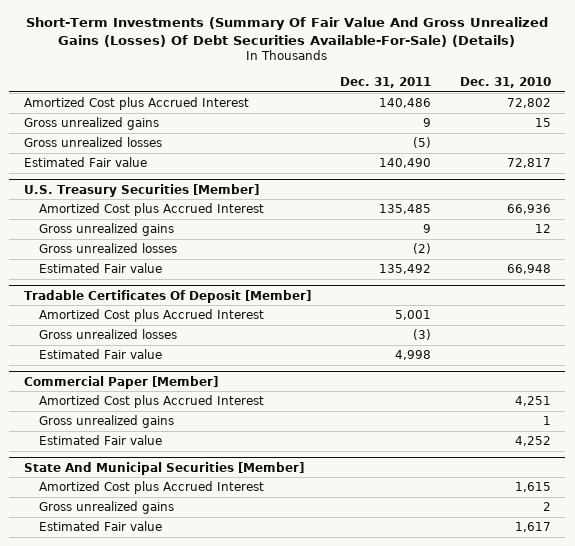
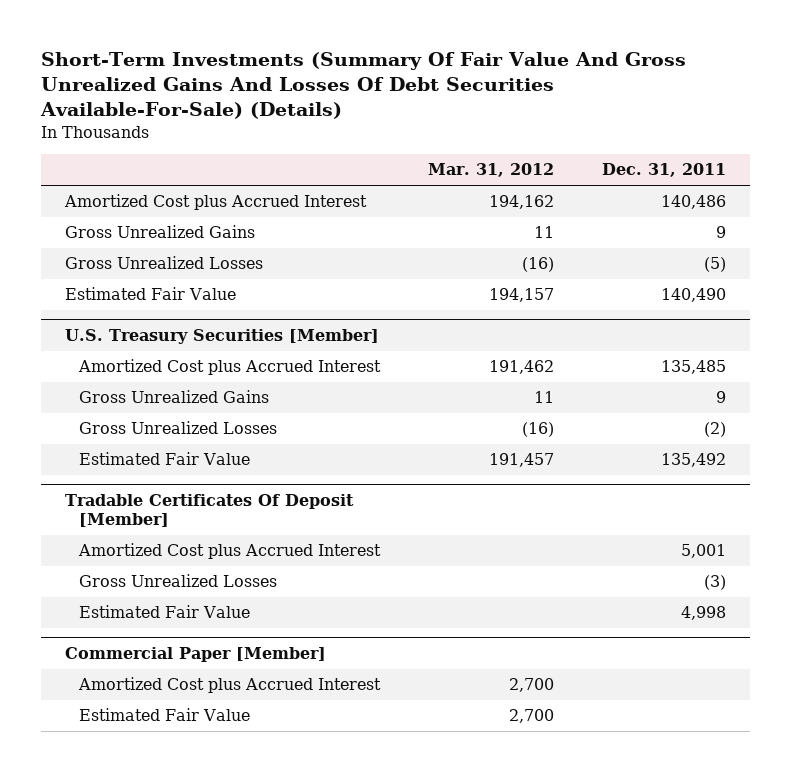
- Short-Term Investments (Summary Of Fair Value And Gross Unrealized Gains (Losses) Of Debt Securities Available-For-Sale) (Details)
+ Short-Term Investments (Summary Of Fair Value And Gross Unrealized Gains And Losses Of Debt Securities Available-For-Sale) (Details)
- | Dec. 31, 2011 | Dec. 31, 2010
+ | Mar. 31, 2012 | Dec. 31, 2011
- Gross unrealized gains | 9 | 15
- Gross unrealized losses | (5) |
- Estimated Fair value | 140,490 | 72,817
+ Gross Unrealized Gains | 11 | 9
+ Gross Unrealized Losses | (16) | (5)
+ Estimated Fair Value | 194,157 | 140,490
@ U.S. Treasury Securities [Member]
- Gross unrealized gains | 9 | 12
- Gross unrealized losses | (2) |
- Estimated Fair value | 135,492 | 66,948
+ Gross Unrealized Gains | 11 | 9
+ Gross Unrealized Losses | (16) | (2)
+ Estimated Fair Value | 191,457 | 135,492
@ Tradable Certificates Of Deposit [Member]
- Gross unrealized losses | (3) |
- Estimated Fair value | 4,998 |
+ Gross Unrealized Losses | | (3)
+ Estimated Fair Value | | 4,998
@ Commercial Paper [Member]
- Gross unrealized gains | | 1
- Estimated Fair value | | 4,252
- State And Municipal Securities [Member]
- Amortized Cost plus Accrued Interest | | 1,615
- Gross unrealized gains | | 2
- Estimated Fair value | | 1,617
@ Commercial Paper [Member]
+ Estimated Fair Value | 2,700 |

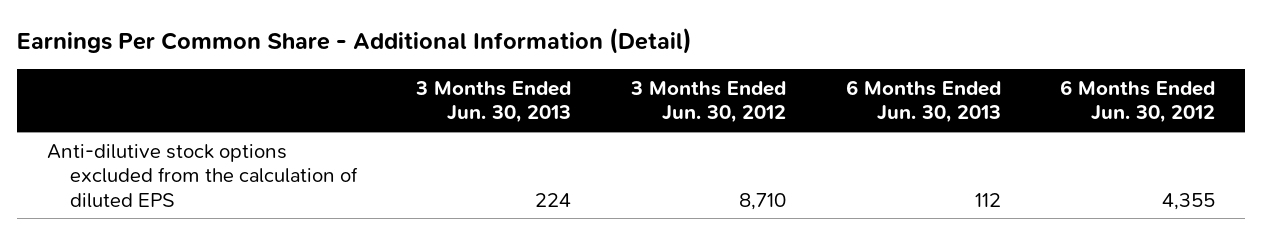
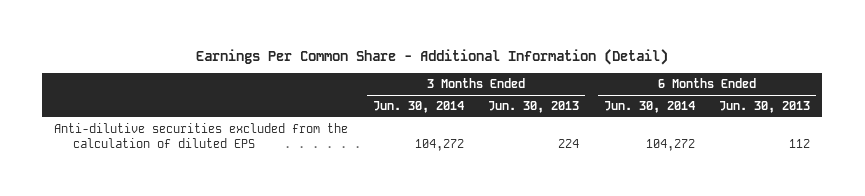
- | 3 Months Ended Jun. 30, 2013 | 3 Months Ended Jun. 30, 2012 | 6 Months Ended Jun. 30, 2013 | 6 Months Ended Jun. 30, 2012
+ | 3 Months Ended Jun. 30, 2014 | 3 Months Ended Jun. 30, 2013 | 6 Months Ended Jun. 30, 2014 | 6 Months Ended Jun. 30, 2013
- Anti-dilutive stock options excluded from the calculation of diluted EPS | 224 | 8,710 | 112 | 4,355
+ Anti-dilutive securities excluded from the calculation of diluted EPS | 104,272 | 224 | 104,272 | 112

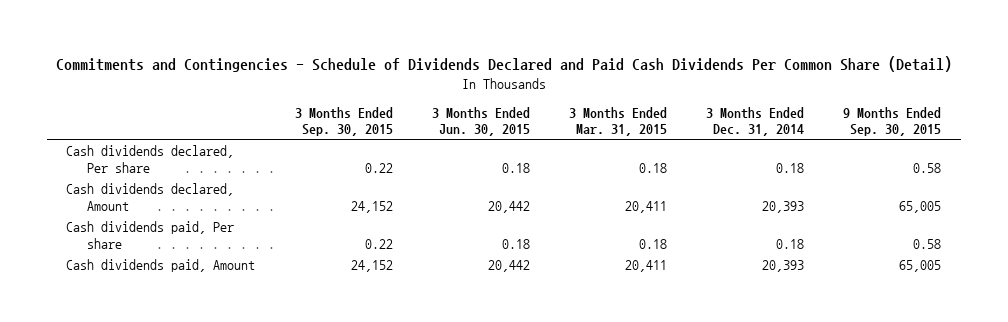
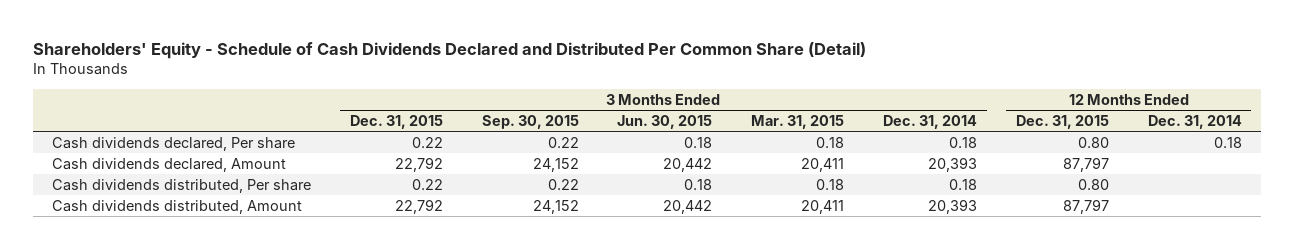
- Commitments and Contingencies - Schedule of Dividends Declared and Paid Cash Dividends Per Common Share (Detail)
+ Shareholders' Equity - Schedule of Cash Dividends Declared and Distributed Per Common Share (Detail)
- | 3 Months Ended Sep. 30, 2015 | 3 Months Ended Jun. 30, 2015 | 3 Months Ended Mar. 31, 2015 | 3 Months Ended Dec. 31, 2014 | 9 Months Ended Sep. 30, 2015
+ | 3 Months Ended Dec. 31, 2015 | 3 Months Ended Sep. 30, 2015 | 3 Months Ended Jun. 30, 2015 | 3 Months Ended Mar. 31, 2015 | 3 Months Ended Dec. 31, 2014 | 12 Months Ended Dec. 31, 2015 | 12 Months Ended Dec. 31, 2014
- Cash dividends paid, Per share | 0.22 | 0.18 | 0.18 | 0.18 | 0.58
- Cash dividends paid, Amount | 24,152 | 20,442 | 20,411 | 20,393 | 65,005
+ Cash dividends distributed, Per share | 0.22 | 0.22 | 0.18 | 0.18 | 0.18 | 0.80 |
+ Cash dividends distributed, Amount | 22,792 | 24,152 | 20,442 | 20,411 | 20,393 | 87,797 |

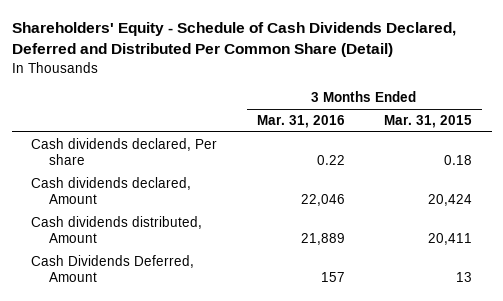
- Shareholders' Equity - Schedule of Cash Dividends Declared and Distributed Per Common Share (Detail)
+ Shareholders' Equity - Schedule of Cash Dividends Declared, Deferred and Distributed Per Common Share (Detail)
- | 3 Months Ended Dec. 31, 2015 | 3 Months Ended Sep. 30, 2015 | 3 Months Ended Jun. 30, 2015 | 3 Months Ended Mar. 31, 2015 | 3 Months Ended Dec. 31, 2014 | 12 Months Ended Dec. 31, 2015 | 12 Months Ended Dec. 31, 2014
+ | 3 Months Ended Mar. 31, 2016 | 3 Months Ended Mar. 31, 2015
- Cash dividends declared, Amount | 22,792 | 24,152 | 20,442 | 20,411 | 20,393 | 87,797 |
- Cash dividends distributed, Per share | 0.22 | 0.22 | 0.18 | 0.18 | 0.18 | 0.80 |
+ Cash dividends declared, Amount | 22,046 | 20,424
+ Cash Dividends Deferred, Amount | 157 | 13

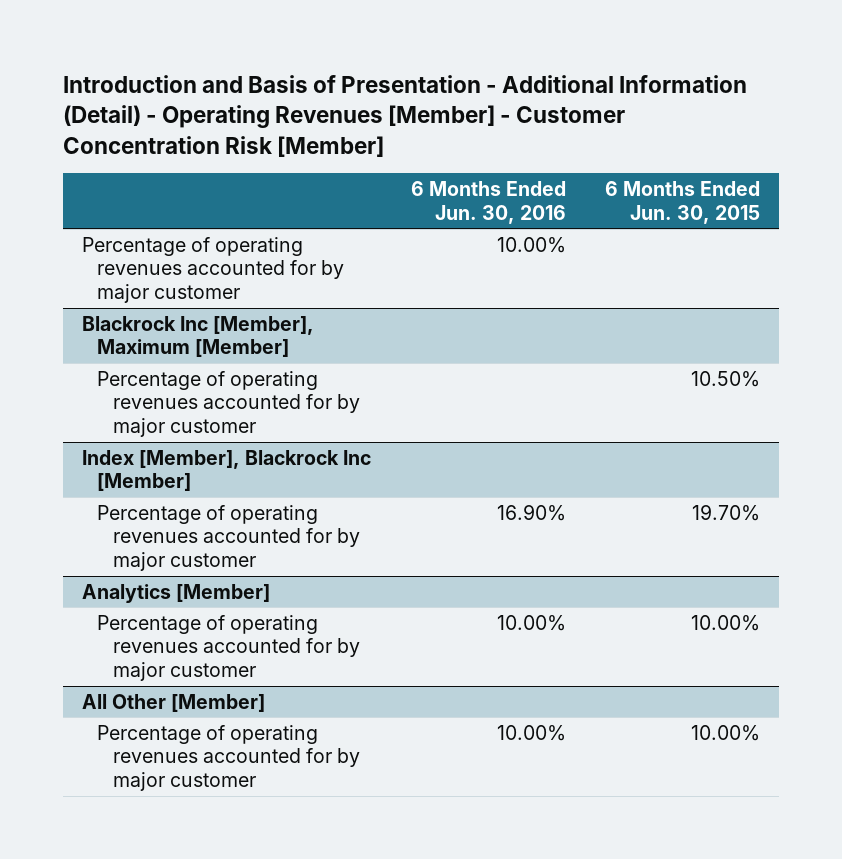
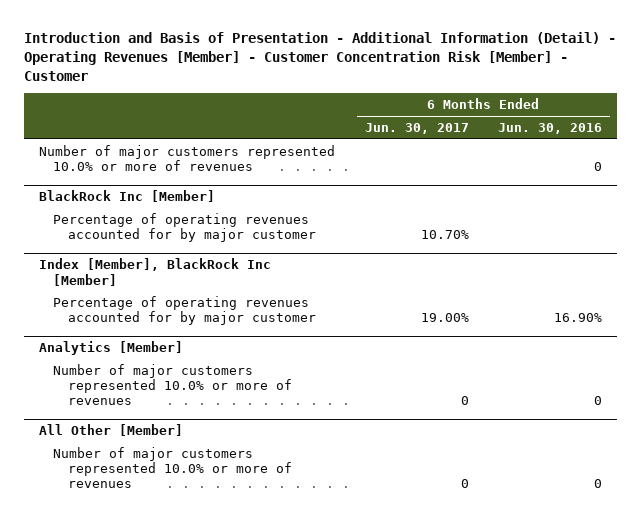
- Introduction and Basis of Presentation - Additional Information (Detail) - Operating Revenues [Member] - Customer Concentration Risk [Member]
+ Introduction and Basis of Presentation - Additional Information (Detail) - Operating Revenues [Member] - Customer Concentration Risk [Member] - Customer
- | 6 Months Ended Jun. 30, 2016 | 6 Months Ended Jun. 30, 2015
+ | 6 Months Ended Jun. 30, 2017 | 6 Months Ended Jun. 30, 2016
- Percentage of operating revenues accounted for by major customer | 10.00% |
- Blackrock Inc [Member], Maximum [Member]
+ Number of major customers represented 10.0% or more of revenues | | 0
+ BlackRock Inc [Member]
- Index [Member], Blackrock Inc [Member]
+ Index [Member], BlackRock Inc [Member]
@ Analytics [Member]
- Percentage of operating revenues accounted for by major customer | 10.00% | 10.00%
+ Number of major customers represented 10.0% or more of revenues | 0 | 0
@ All Other [Member]
- Percentage of operating revenues accounted for by major customer | 10.00% | 10.00%
+ Number of major customers represented 10.0% or more of revenues | 0 | 0

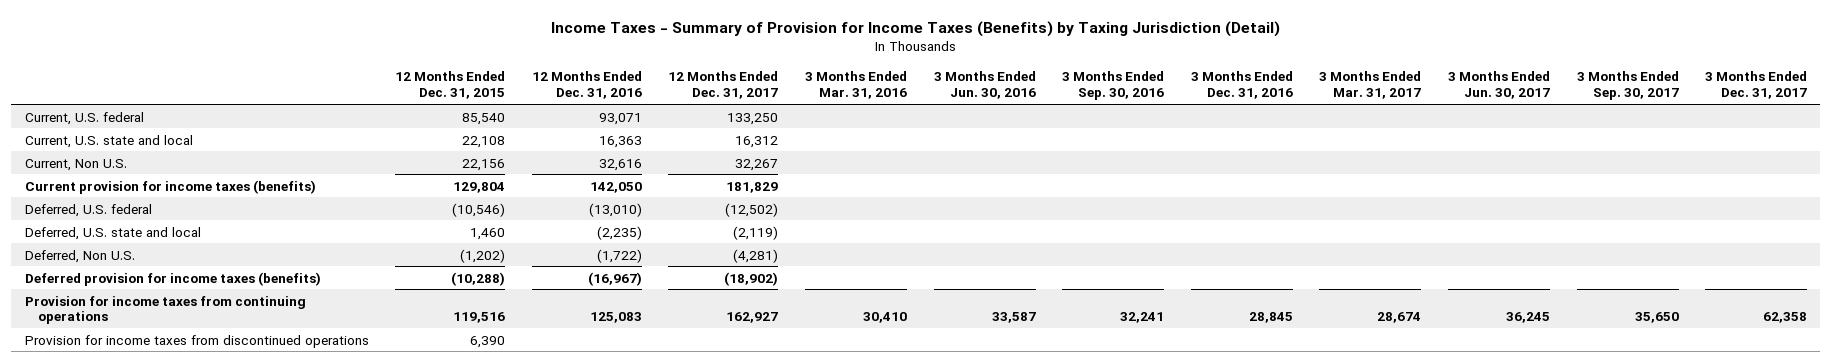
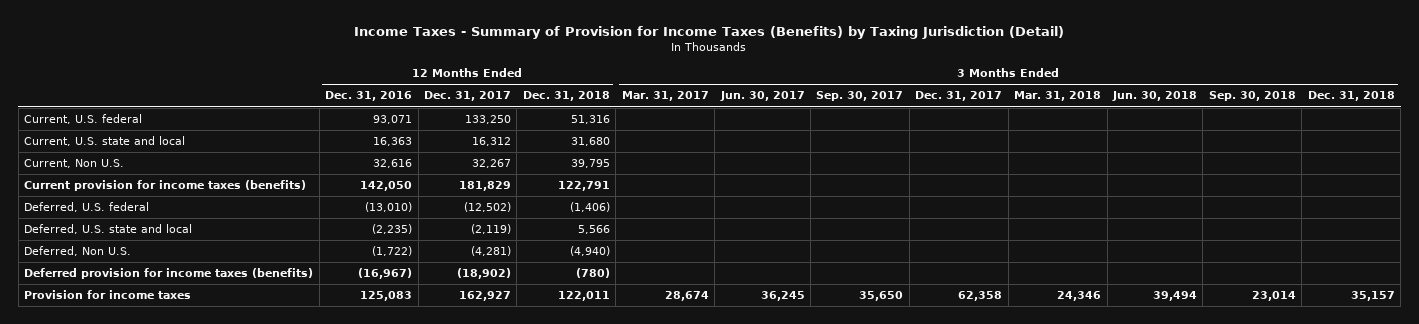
- | 12 Months Ended Dec. 31, 2015 | 12 Months Ended Dec. 31, 2016 | 12 Months Ended Dec. 31, 2017 | 3 Months Ended Mar. 31, 2016 | 3 Months Ended Jun. 30, 2016 | 3 Months Ended Sep. 30, 2016 | 3 Months Ended Dec. 31, 2016 | 3 Months Ended Mar. 31, 2017 | 3 Months Ended Jun. 30, 2017 | 3 Months Ended Sep. 30, 2017 | 3 Months Ended Dec. 31, 2017
+ | 12 Months Ended Dec. 31, 2016 | 12 Months Ended Dec. 31, 2017 | 12 Months Ended Dec. 31, 2018 | 3 Months Ended Mar. 31, 2017 | 3 Months Ended Jun. 30, 2017 | 3 Months Ended Sep. 30, 2017 | 3 Months Ended Dec. 31, 2017 | 3 Months Ended Mar. 31, 2018 | 3 Months Ended Jun. 30, 2018 | 3 Months Ended Sep. 30, 2018 | 3 Months Ended Dec. 31, 2018
- Provision for income taxes from continuing operations | 119,516 | 125,083 | 162,927 | 30,410 | 33,587 | 32,241 | 28,845 | 28,674 | 36,245 | 35,650 | 62,358
- Provision for income taxes from discontinued operations | 6,390 | | | | | | | | | |
+ Provision for income taxes | 125,083 | 162,927 | 122,011 | 28,674 | 36,245 | 35,650 | 62,358 | 24,346 | 39,494 | 23,014 | 35,157

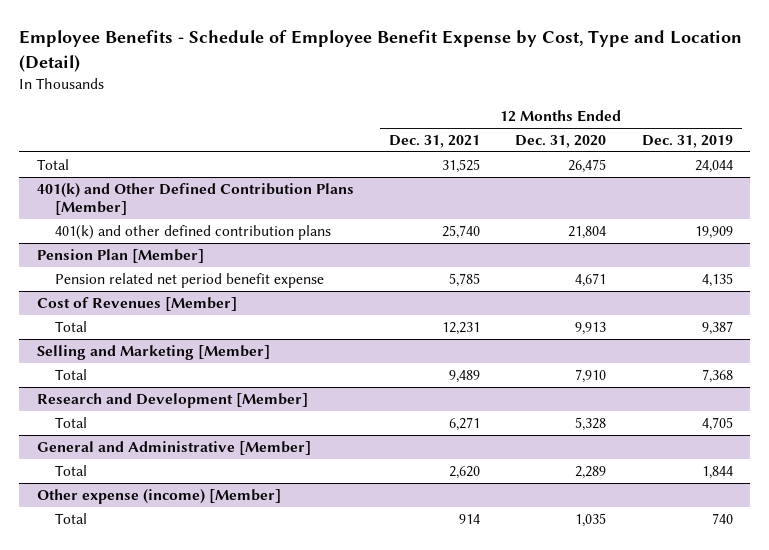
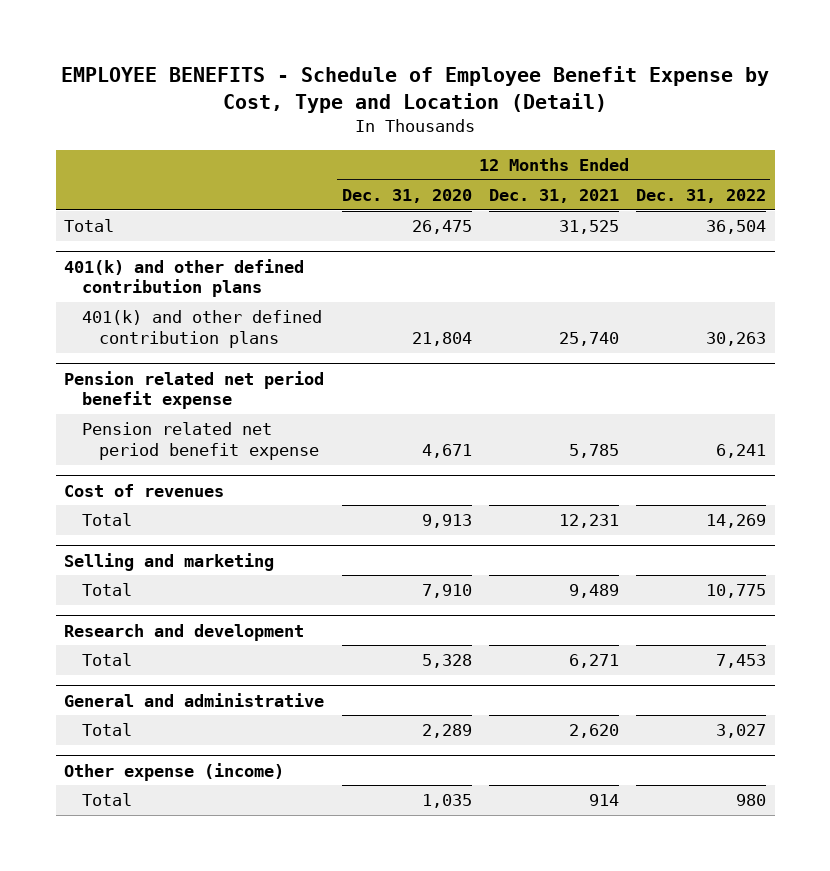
- Employee Benefits - Schedule of Employee Benefit Expense by Cost, Type and Location (Detail)
+ EMPLOYEE BENEFITS - Schedule of Employee Benefit Expense by Cost, Type and Location (Detail)
- | 12 Months Ended Dec. 31, 2021 | 12 Months Ended Dec. 31, 2020 | 12 Months Ended Dec. 31, 2019
+ | 12 Months Ended Dec. 31, 2020 | 12 Months Ended Dec. 31, 2021 | 12 Months Ended Dec. 31, 2022
- 401(k) and Other Defined Contribution Plans [Member]
+ 401(k) and other defined contribution plans
- Pension Plan [Member]
+ Pension related net period benefit expense
- Cost of Revenues [Member]
+ Cost of revenues
- Selling and Marketing [Member]
+ Selling and marketing
- Research and Development [Member]
+ Research and development
- General and Administrative [Member]
+ General and administrative
- Other expense (income) [Member]
+ Other expense (income)

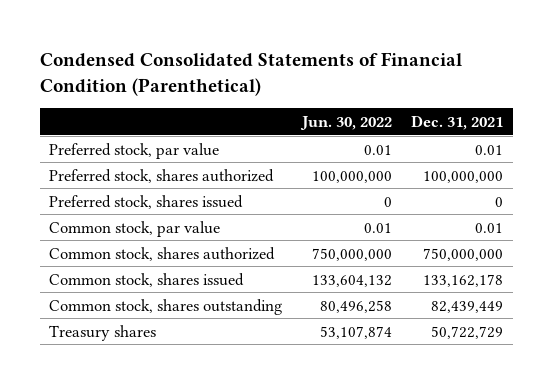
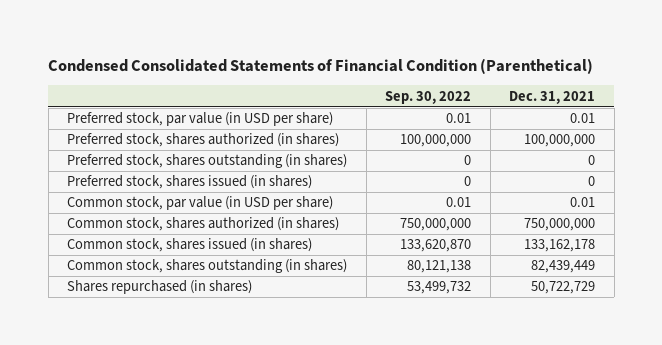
- | Jun. 30, 2022 | Dec. 31, 2021
+ | Sep. 30, 2022 | Dec. 31, 2021
- Preferred stock, par value | 0.01 | 0.01
- Preferred stock, shares authorized | 100,000,000 | 100,000,000
- Preferred stock, shares issued | 0 | 0
- Common stock, par value | 0.01 | 0.01
- Common stock, shares authorized | 750,000,000 | 750,000,000
- Common stock, shares issued | 133,604,132 | 133,162,178
- Common stock, shares outstanding | 80,496,258 | 82,439,449
- Treasury shares | 53,107,874 | 50,722,729
+ Preferred stock, par value (in USD per share) | 0.01 | 0.01
+ Preferred stock, shares authorized (in shares) | 100,000,000 | 100,000,000
+ Preferred stock, shares outstanding (in shares) | 0 | 0
+ Preferred stock, shares issued (in shares) | 0 | 0
+ Common stock, par value (in USD per share) | 0.01 | 0.01
+ Common stock, shares authorized (in shares) | 750,000,000 | 750,000,000
+ Common stock, shares issued (in shares) | 133,620,870 | 133,162,178
+ Common stock, shares outstanding (in shares) | 80,121,138 | 82,439,449
+ Shares repurchased (in shares) | 53,499,732 | 50,722,729

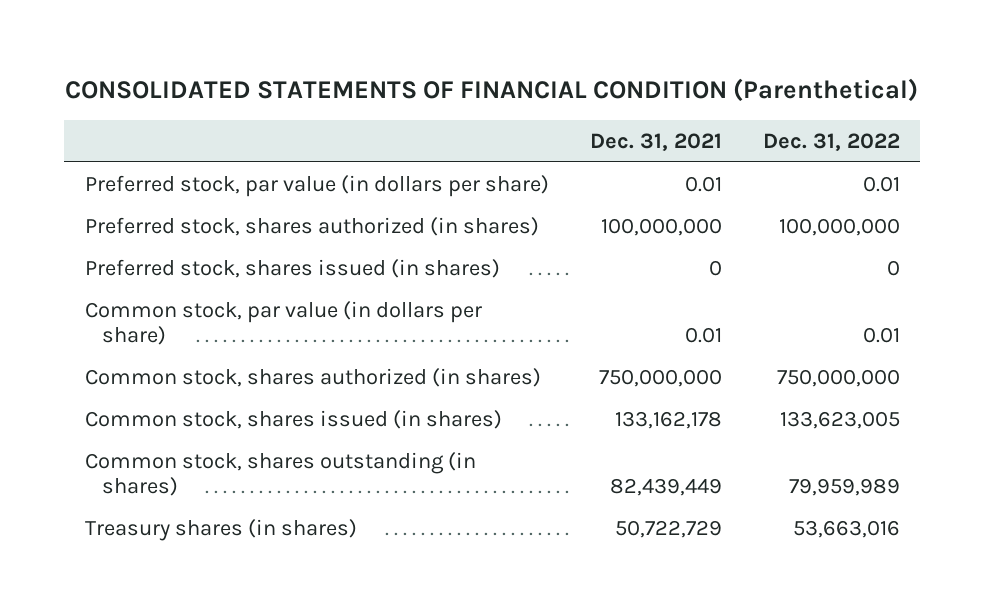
- Condensed Consolidated Statements of Financial Condition (Parenthetical)
+ CONSOLIDATED STATEMENTS OF FINANCIAL CONDITION (Parenthetical)
- | Sep. 30, 2022 | Dec. 31, 2021
+ | Dec. 31, 2021 | Dec. 31, 2022
- Preferred stock, par value (in USD per share) | 0.01 | 0.01
+ Preferred stock, par value (in dollars per share) | 0.01 | 0.01
- Preferred stock, shares outstanding (in shares) | 0 | 0
- Common stock, par value (in USD per share) | 0.01 | 0.01
+ Common stock, par value (in dollars per share) | 0.01 | 0.01
- Shares repurchased (in shares) | 53,499,732 | 50,722,729
+ Treasury shares (in shares) | 50,722,729 | 53,663,016

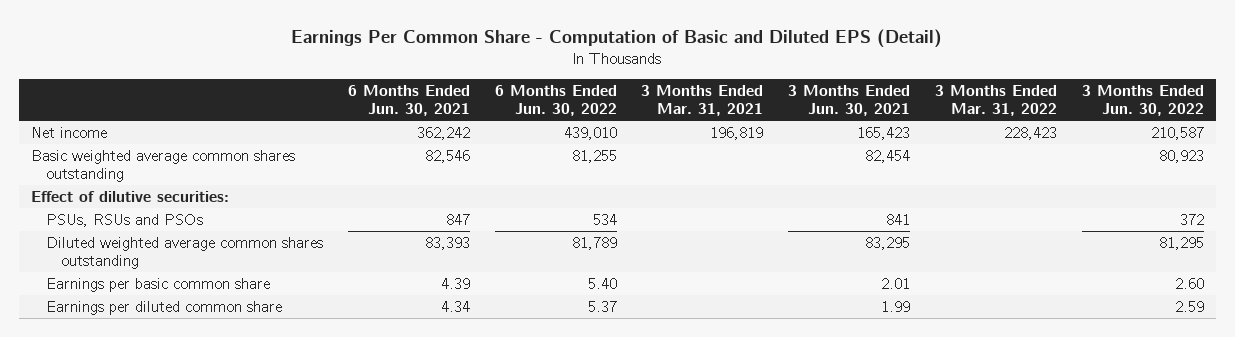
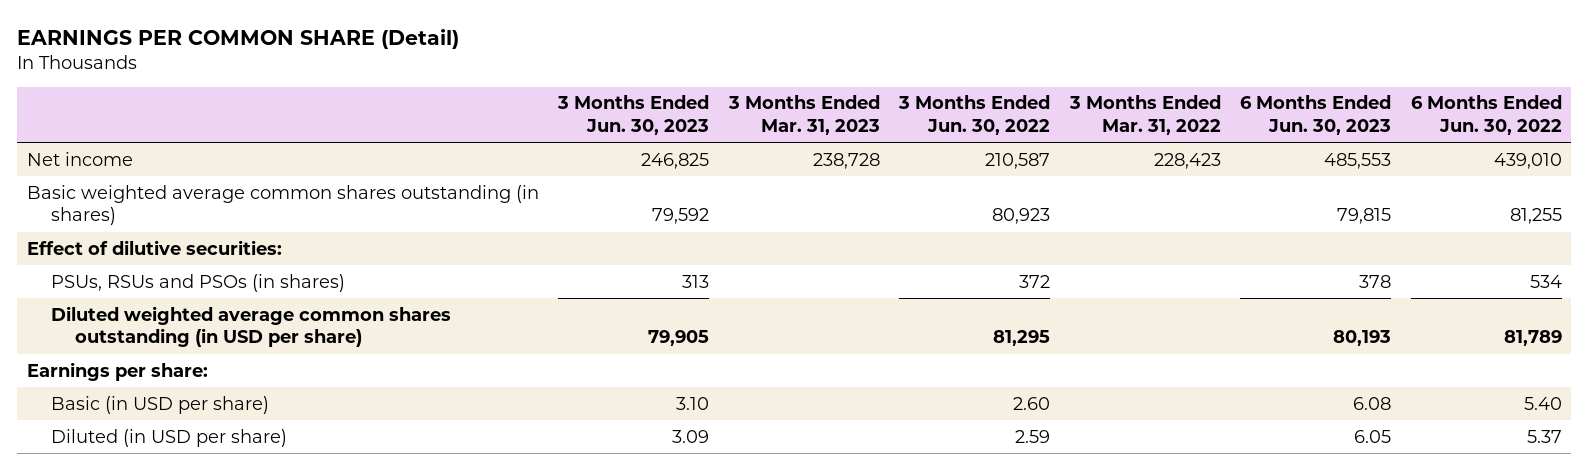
- Earnings Per Common Share - Computation of Basic and Diluted EPS (Detail)
+ EARNINGS PER COMMON SHARE (Detail)
- | 6 Months Ended Jun. 30, 2021 | 6 Months Ended Jun. 30, 2022 | 3 Months Ended Mar. 31, 2021 | 3 Months Ended Jun. 30, 2021 | 3 Months Ended Mar. 31, 2022 | 3 Months Ended Jun. 30, 2022
+ | 3 Months Ended Jun. 30, 2023 | 3 Months Ended Mar. 31, 2023 | 3 Months Ended Jun. 30, 2022 | 3 Months Ended Mar. 31, 2022 | 6 Months Ended Jun. 30, 2023 | 6 Months Ended Jun. 30, 2022
- Basic weighted average common shares outstanding | 82,546 | 81,255 | | 82,454 | | 80,923
+ Basic weighted average common shares outstanding (in shares) | 79,592 | | 80,923 | | 79,815 | 81,255
- PSUs, RSUs and PSOs | 847 | 534 | | 841 | | 372
- Diluted weighted average common shares outstanding | 83,393 | 81,789 | | 83,295 | | 81,295
- Earnings per basic common share | 4.39 | 5.40 | | 2.01 | | 2.60
- Earnings per diluted common share | 4.34 | 5.37 | | 1.99 | | 2.59
+ PSUs, RSUs and PSOs (in shares) | 313 | | 372 | | 378 | 534
+ Diluted weighted average common shares outstanding (in USD per share) | 79,905 | | 81,295 | | 80,193 | 81,789
+ Earnings per share:
+ Basic (in USD per share) | 3.10 | | 2.60 | | 6.08 | 5.40
+ Diluted (in USD per share) | 3.09 | | 2.59 | | 6.05 | 5.37

